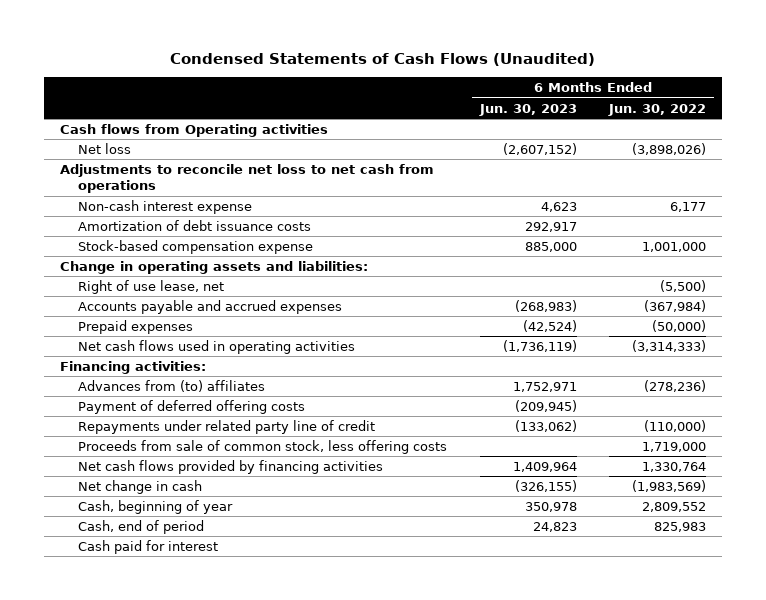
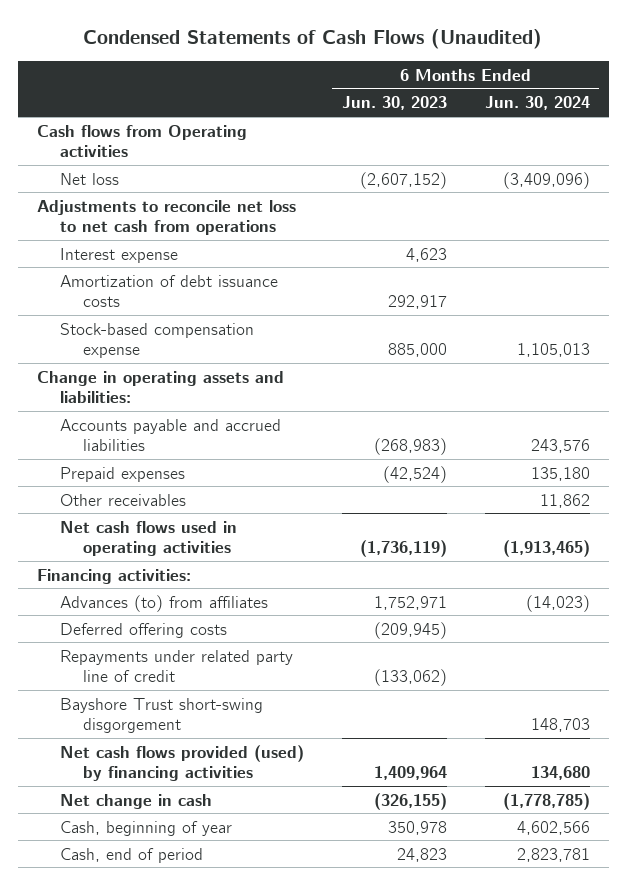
- | 6 Months Ended Jun. 30, 2023 | 6 Months Ended Jun. 30, 2022
+ | 6 Months Ended Jun. 30, 2023 | 6 Months Ended Jun. 30, 2024
- Non-cash interest expense | 4,623 | 6,177
+ Interest expense | 4,623 |
- Right of use lease, net | | (5,500)
- Accounts payable and accrued expenses | (268,983) | (367,984)
+ Accounts payable and accrued liabilities | (268,983) | 243,576
+ Other receivables | | 11,862
- Advances from (to) affiliates | 1,752,971 | (278,236)
- Payment of deferred offering costs | (209,945) |
+ Advances (to) from affiliates | 1,752,971 | (14,023)
+ Deferred offering costs | (209,945) |
- Proceeds from sale of common stock, less offering costs | | 1,719,000
- Net cash flows provided by financing activities | 1,409,964 | 1,330,764
+ Bayshore Trust short-swing disgorgement | | 148,703
+ Net cash flows provided (used) by financing activities | 1,409,964 | 134,680
- Cash paid for interest

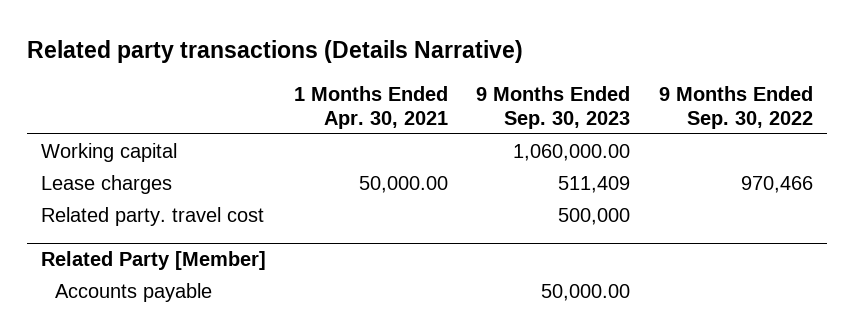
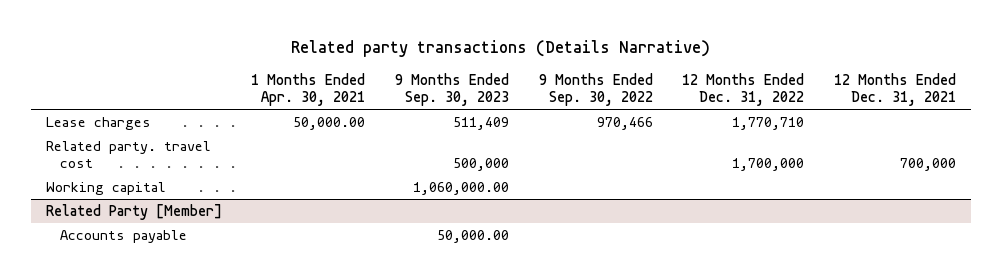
- | 1 Months Ended Apr. 30, 2021 | 9 Months Ended Sep. 30, 2023 | 9 Months Ended Sep. 30, 2022
+ | 1 Months Ended Apr. 30, 2021 | 9 Months Ended Sep. 30, 2023 | 9 Months Ended Sep. 30, 2022 | 12 Months Ended Dec. 31, 2022 | 12 Months Ended Dec. 31, 2021
moved down: Working capital | | 1,060,000.00 | | |

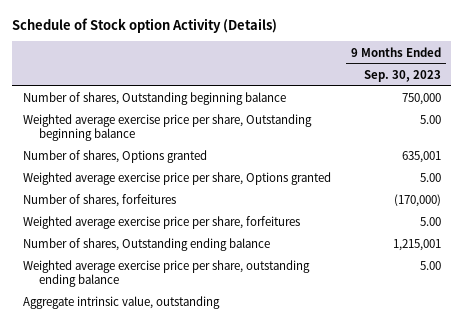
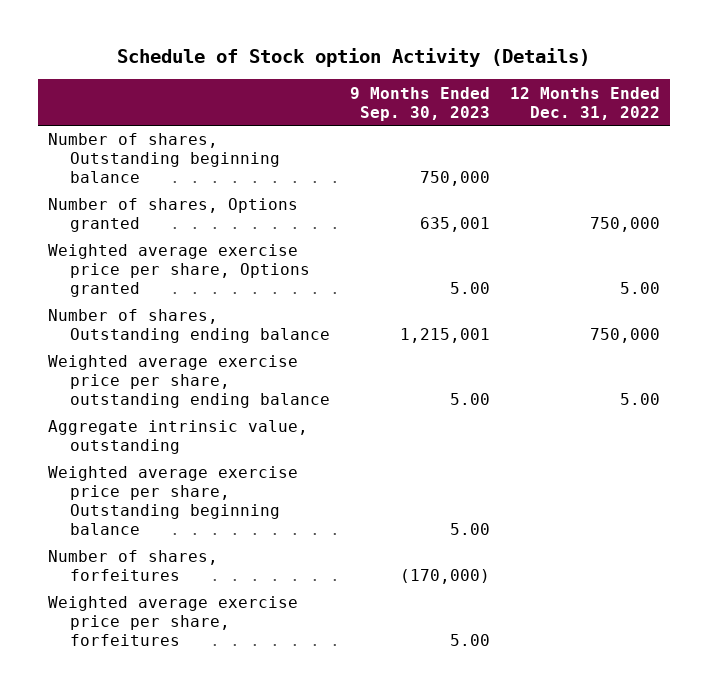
- | 9 Months Ended Sep. 30, 2023
+ | 9 Months Ended Sep. 30, 2023 | 12 Months Ended Dec. 31, 2022
moved down: Weighted average exercise price per share, Outstanding beginning balance | 5.00 |
moved down: Number of shares, forfeitures | (170,000) |
moved down: Weighted average exercise price per share, forfeitures | 5.00 |

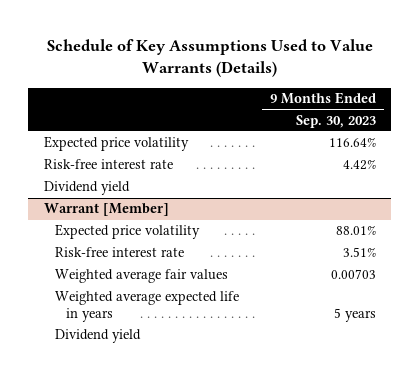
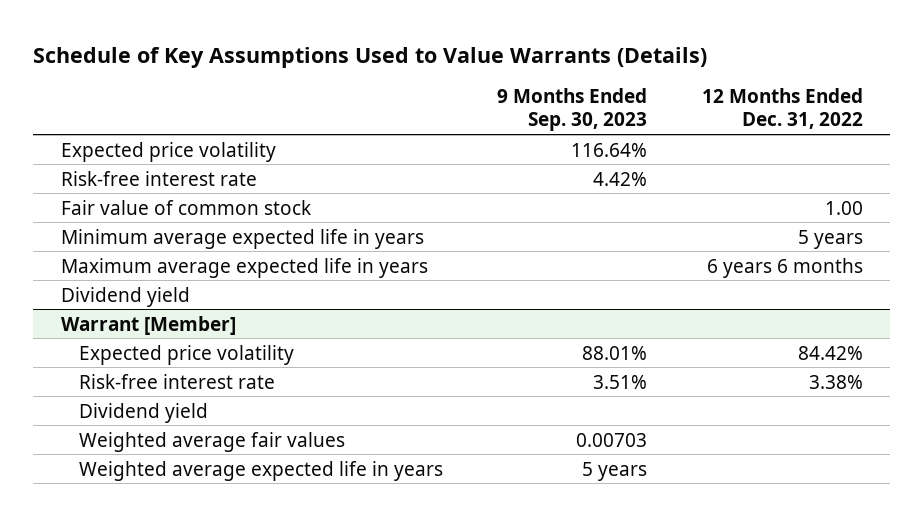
- | 9 Months Ended Sep. 30, 2023
+ | 9 Months Ended Sep. 30, 2023 | 12 Months Ended Dec. 31, 2022
+ Fair value of common stock | | 1.00
+ Minimum average expected life in years | | 5 years
+ Maximum average expected life in years | | 6 years 6 months
@ Warrant [Member]
moved up: Dividend yield

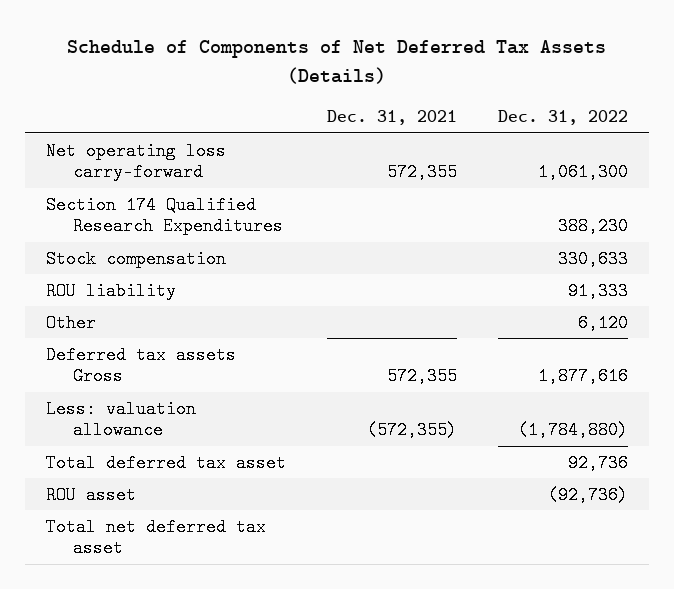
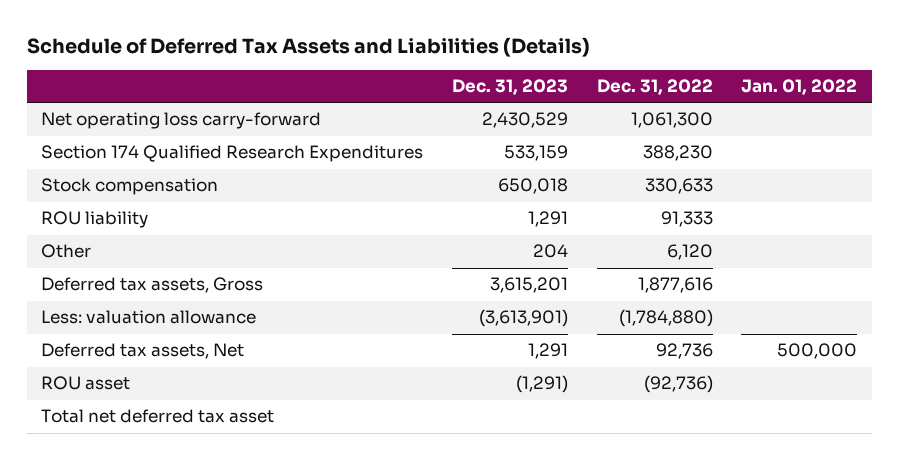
- Schedule of Components of Net Deferred Tax Assets (Details)
+ Schedule of Deferred Tax Assets and Liabilities (Details)
- | Dec. 31, 2021 | Dec. 31, 2022
+ | Dec. 31, 2023 | Dec. 31, 2022 | Jan. 01, 2022
- Deferred tax assets Gross | 572,355 | 1,877,616
+ Deferred tax assets, Gross | 3,615,201 | 1,877,616 |
- Total deferred tax asset | | 92,736
+ Deferred tax assets, Net | 1,291 | 92,736 | 500,000

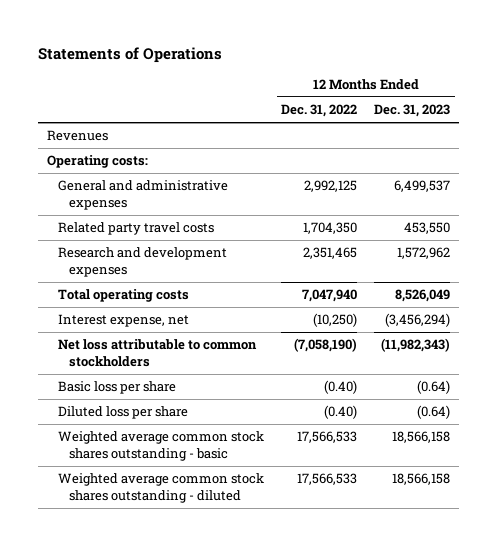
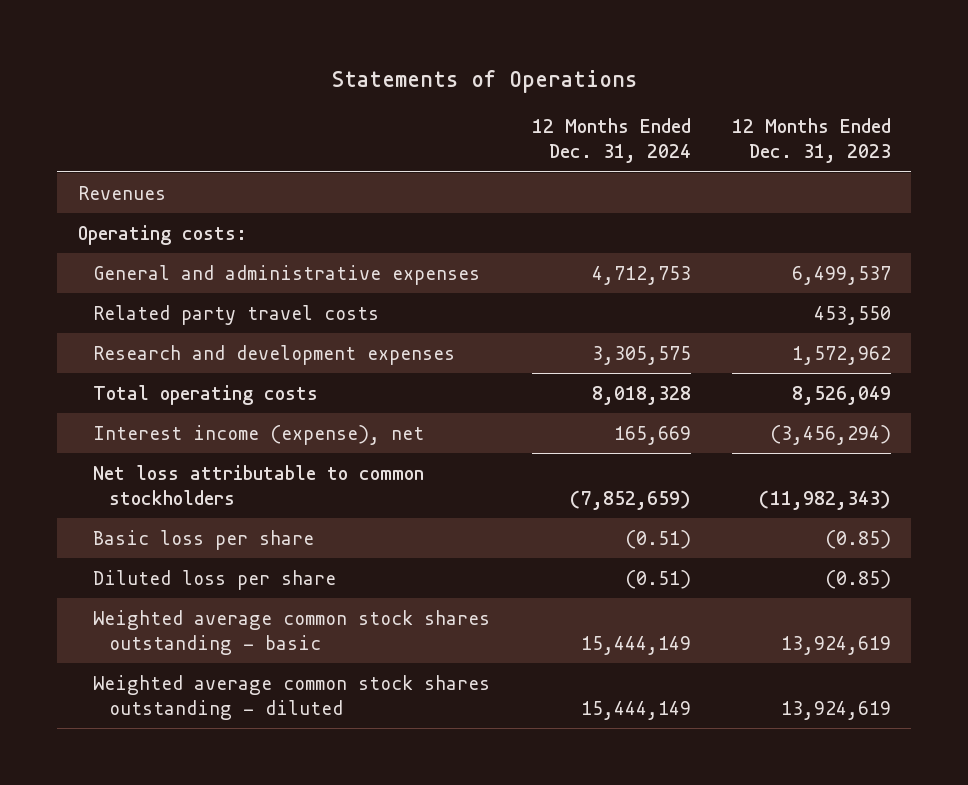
- | 12 Months Ended Dec. 31, 2022 | 12 Months Ended Dec. 31, 2023
+ | 12 Months Ended Dec. 31, 2024 | 12 Months Ended Dec. 31, 2023
- Interest expense, net | (10,250) | (3,456,294)
+ Interest income (expense), net | 165,669 | (3,456,294)
- Basic loss per share | (0.40) | (0.64)
- Diluted loss per share | (0.40) | (0.64)
- Weighted average common stock shares outstanding - basic | 17,566,533 | 18,566,158
- Weighted average common stock shares outstanding - diluted | 17,566,533 | 18,566,158
+ Basic loss per share | (0.51) | (0.85)
+ Diluted loss per share | (0.51) | (0.85)
+ Weighted average common stock shares outstanding - basic | 15,444,149 | 13,924,619
+ Weighted average common stock shares outstanding - diluted | 15,444,149 | 13,924,619

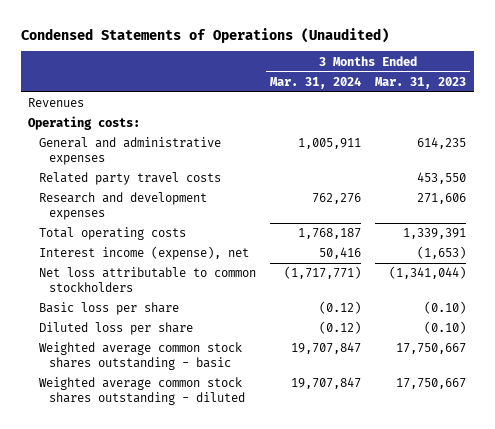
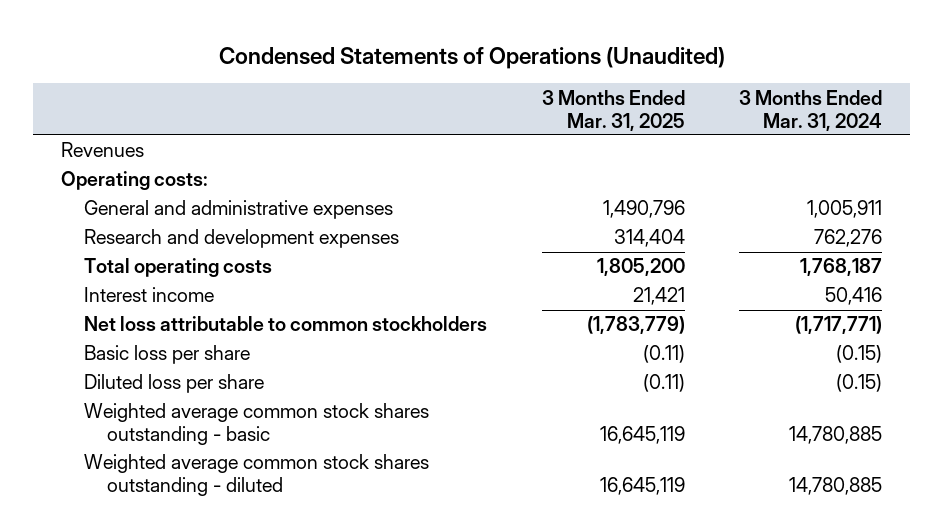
- | 3 Months Ended Mar. 31, 2024 | 3 Months Ended Mar. 31, 2023
+ | 3 Months Ended Mar. 31, 2025 | 3 Months Ended Mar. 31, 2024
- Related party travel costs | | 453,550
- Interest income (expense), net | 50,416 | (1,653)
+ Interest income | 21,421 | 50,416
- Basic loss per share | (0.12) | (0.10)
- Diluted loss per share | (0.12) | (0.10)
- Weighted average common stock shares outstanding - basic | 19,707,847 | 17,750,667
- Weighted average common stock shares outstanding - diluted | 19,707,847 | 17,750,667
+ Basic loss per share | (0.11) | (0.15)
+ Diluted loss per share | (0.11) | (0.15)
+ Weighted average common stock shares outstanding - basic | 16,645,119 | 14,780,885
+ Weighted average common stock shares outstanding - diluted | 16,645,119 | 14,780,885

